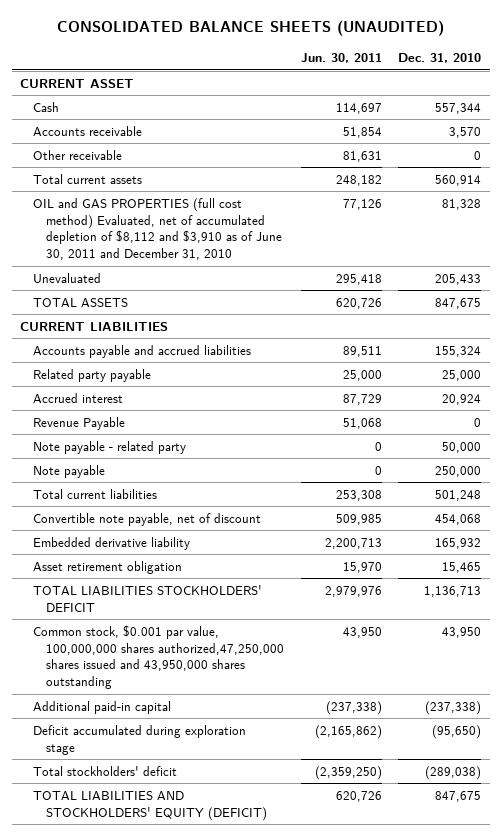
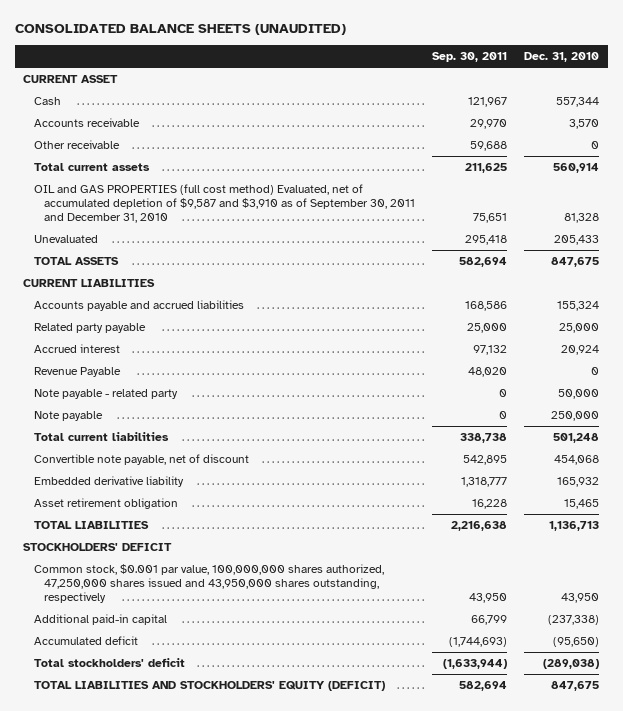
- | Jun. 30, 2011 | Dec. 31, 2010
+ | Sep. 30, 2011 | Dec. 31, 2010
- OIL and GAS PROPERTIES (full cost method) Evaluated, net of accumulated depletion of $8,112 and $3,910 as of June 30, 2011 and December 31, 2010 | 77,126 | 81,328
+ OIL and GAS PROPERTIES (full cost method) Evaluated, net of accumulated depletion of $9,587 and $3,910 as of September 30, 2011 and December 31, 2010 | 75,651 | 81,328
- TOTAL LIABILITIES STOCKHOLDERS' DEFICIT | 2,979,976 | 1,136,713
- Common stock, $0.001 par value, 100,000,000 shares authorized,47,250,000 shares issued and 43,950,000 shares outstanding | 43,950 | 43,950
+ TOTAL LIABILITIES | 2,216,638 | 1,136,713
+ STOCKHOLDERS' DEFICIT
+ Common stock, $0.001 par value, 100,000,000 shares authorized, 47,250,000 shares issued and 43,950,000 shares outstanding, respectively | 43,950 | 43,950
- Deficit accumulated during exploration stage | (2,165,862) | (95,650)
+ Accumulated deficit | (1,744,693) | (95,650)

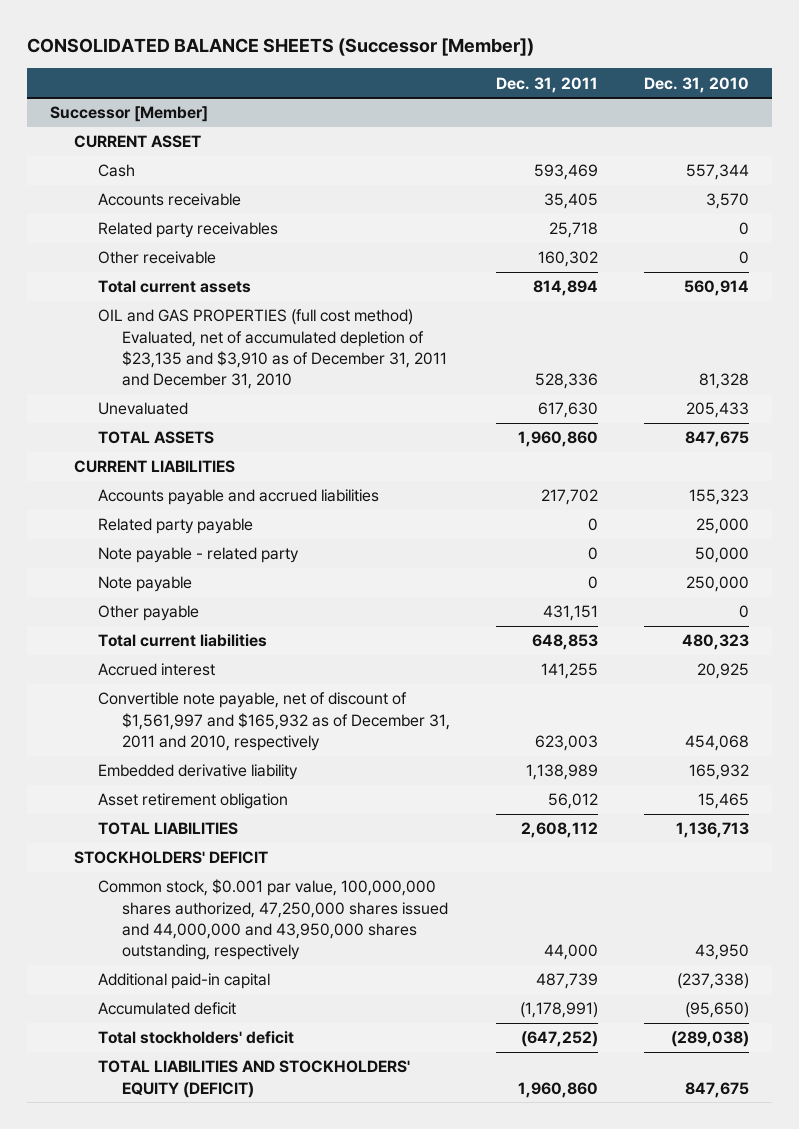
- CONSOLIDATED BALANCE SHEETS (UNAUDITED)
+ CONSOLIDATED BALANCE SHEETS (Successor [Member])
- | Sep. 30, 2011 | Dec. 31, 2010
+ | Dec. 31, 2011 | Dec. 31, 2010
+ Successor [Member]
+ Related party receivables | 25,718 | 0
- OIL and GAS PROPERTIES (full cost method) Evaluated, net of accumulated depletion of $9,587 and $3,910 as of September 30, 2011 and December 31, 2010 | 75,651 | 81,328
+ OIL and GAS PROPERTIES (full cost method) Evaluated, net of accumulated depletion of $23,135 and $3,910 as of December 31, 2011 and December 31, 2010 | 528,336 | 81,328
- Accounts payable and accrued liabilities | 168,586 | 155,324
+ Accounts payable and accrued liabilities | 217,702 | 155,323
- Accrued interest | 97,132 | 20,924
- Revenue Payable | 48,020 | 0
- Total current liabilities | 338,738 | 501,248
- Convertible note payable, net of discount | 542,895 | 454,068
+ Other payable | 431,151 | 0
+ Total current liabilities | 648,853 | 480,323
+ Accrued interest | 141,255 | 20,925
+ Convertible note payable, net of discount of $1,561,997 and $165,932 as of December 31, 2011 and 2010, respectively | 623,003 | 454,068
- Common stock, $0.001 par value, 100,000,000 shares authorized, 47,250,000 shares issued and 43,950,000 shares outstanding, respectively | 43,950 | 43,950
+ Common stock, $0.001 par value, 100,000,000 shares authorized, 47,250,000 shares issued and 44,000,000 and 43,950,000 shares outstanding, respectively | 44,000 | 43,950

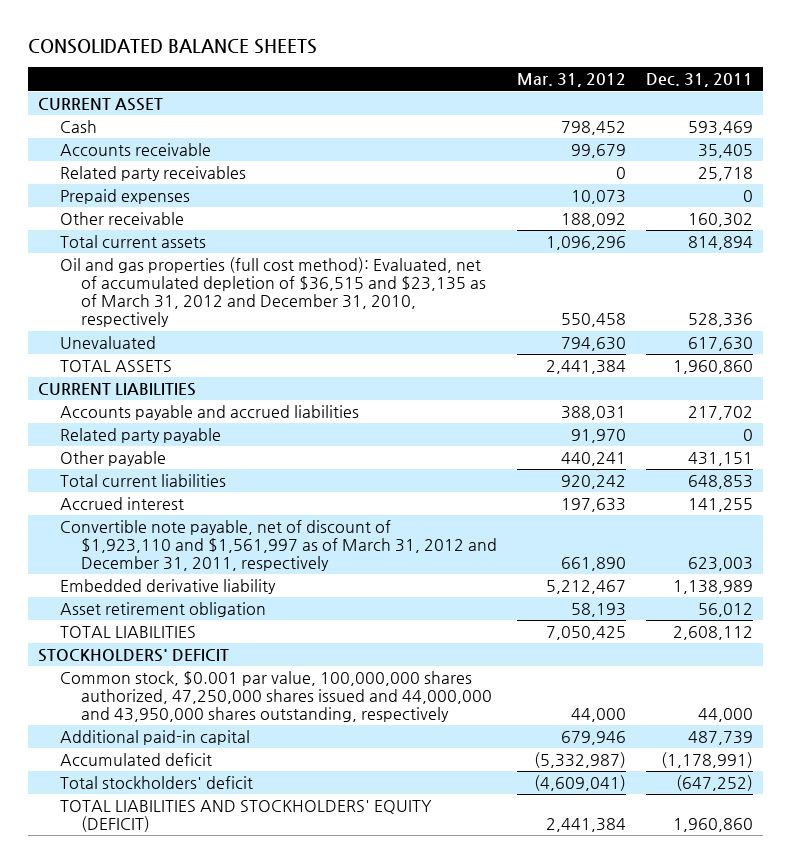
- CONSOLIDATED BALANCE SHEETS (Successor [Member])
+ CONSOLIDATED BALANCE SHEETS
- | Dec. 31, 2011 | Dec. 31, 2010
+ | Mar. 31, 2012 | Dec. 31, 2011
- Successor [Member]
+ Prepaid expenses | 10,073 | 0
- OIL and GAS PROPERTIES (full cost method) Evaluated, net of accumulated depletion of $23,135 and $3,910 as of December 31, 2011 and December 31, 2010 | 528,336 | 81,328
+ Oil and gas properties (full cost method): Evaluated, net of accumulated depletion of $36,515 and $23,135 as of March 31, 2012 and December 31, 2010, respectively | 550,458 | 528,336
- Note payable - related party | 0 | 50,000
- Note payable | 0 | 250,000
- Convertible note payable, net of discount of $1,561,997 and $165,932 as of December 31, 2011 and 2010, respectively | 623,003 | 454,068
+ Convertible note payable, net of discount of $1,923,110 and $1,561,997 as of March 31, 2012 and December 31, 2011, respectively | 661,890 | 623,003

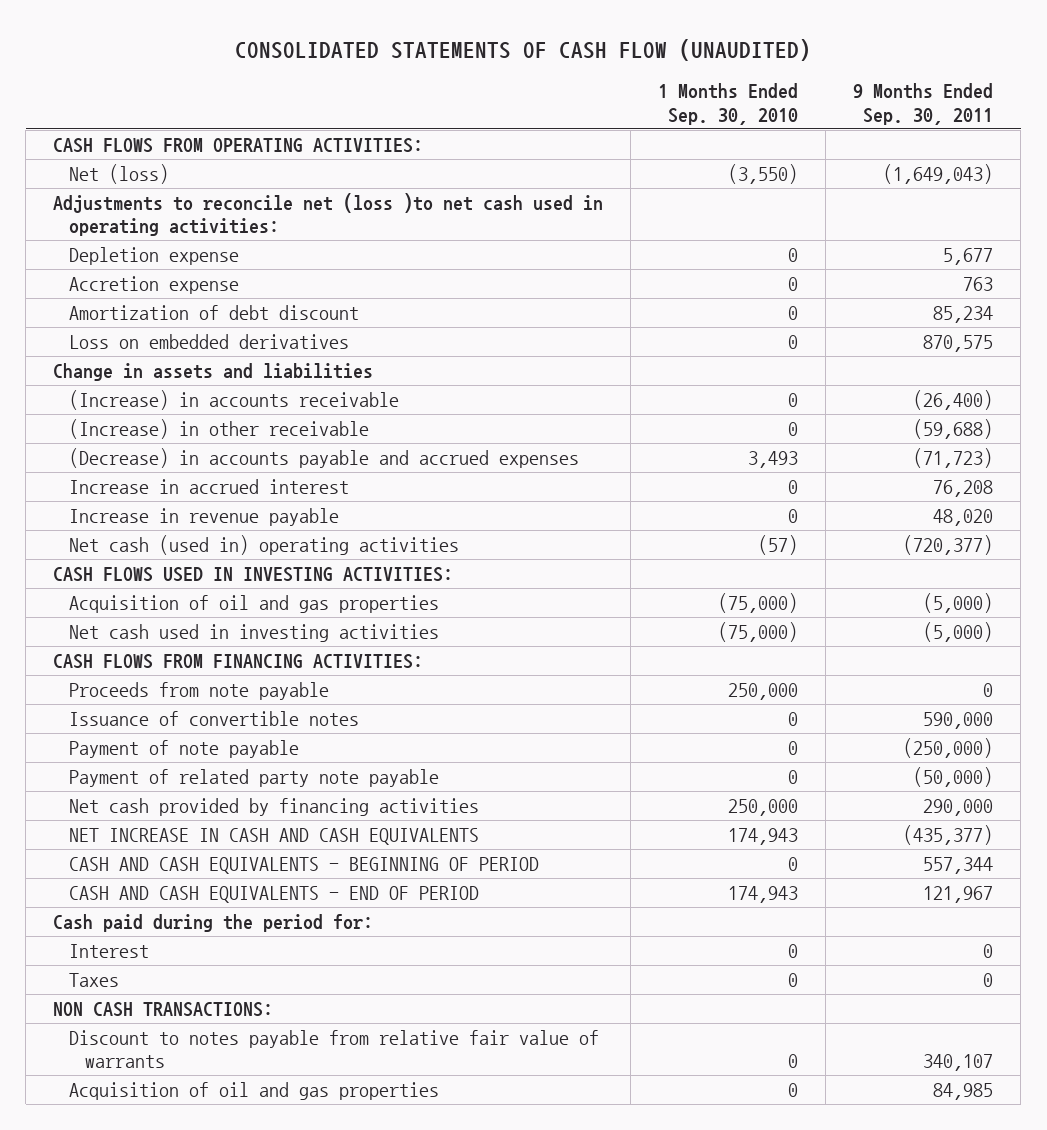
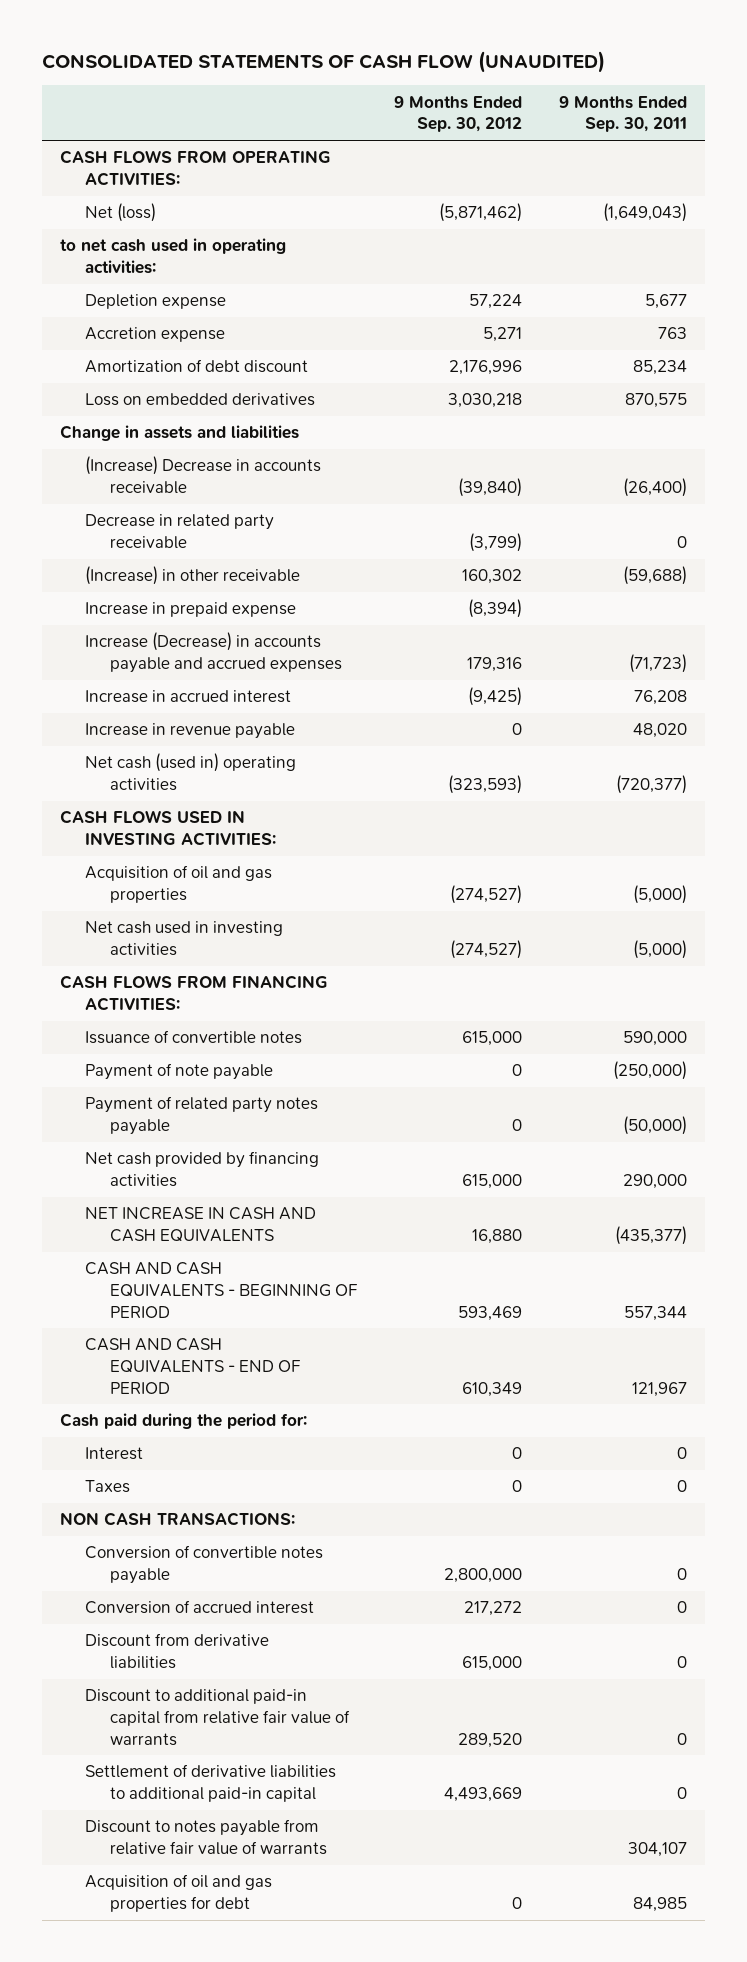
- | 1 Months Ended Sep. 30, 2010 | 9 Months Ended Sep. 30, 2011
+ | 9 Months Ended Sep. 30, 2012 | 9 Months Ended Sep. 30, 2011
- Adjustments to reconcile net (loss )to net cash used in operating activities:
+ to net cash used in operating activities:
- (Increase) in accounts receivable | 0 | (26,400)
+ (Increase) Decrease in accounts receivable | (39,840) | (26,400)
+ Decrease in related party receivable | (3,799) | 0
- (Decrease) in accounts payable and accrued expenses | 3,493 | (71,723)
+ Increase in prepaid expense | (8,394) |
+ Increase (Decrease) in accounts payable and accrued expenses | 179,316 | (71,723)
- Proceeds from note payable | 250,000 | 0
- Payment of related party note payable | 0 | (50,000)
+ Payment of related party notes payable | 0 | (50,000)
- Discount to notes payable from relative fair value of warrants | 0 | 340,107
- Acquisition of oil and gas properties | 0 | 84,985
+ Conversion of convertible notes payable | 2,800,000 | 0
+ Conversion of accrued interest | 217,272 | 0
+ Discount from derivative liabilities | 615,000 | 0
+ Discount to additional paid-in capital from relative fair value of warrants | 289,520 | 0
+ Settlement of derivative liabilities to additional paid-in capital | 4,493,669 | 0
+ Discount to notes payable from relative fair value of warrants | | 304,107
+ Acquisition of oil and gas properties for debt | 0 | 84,985

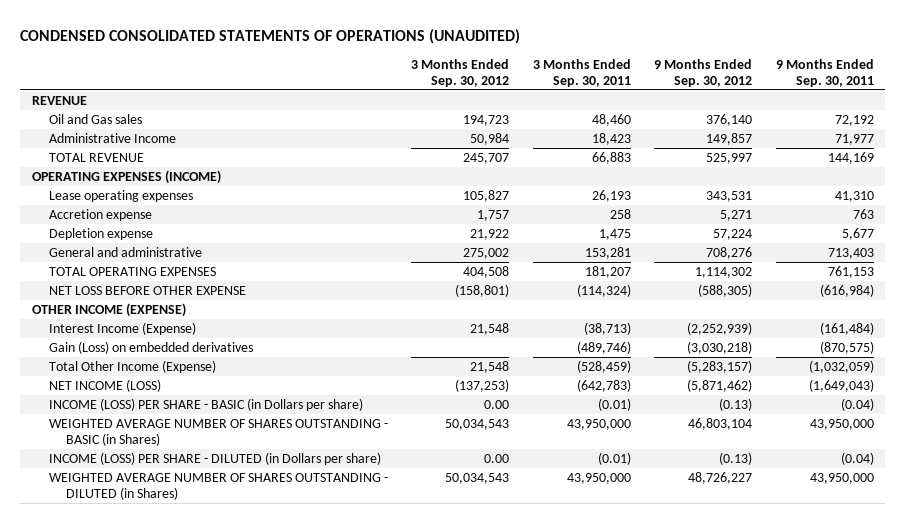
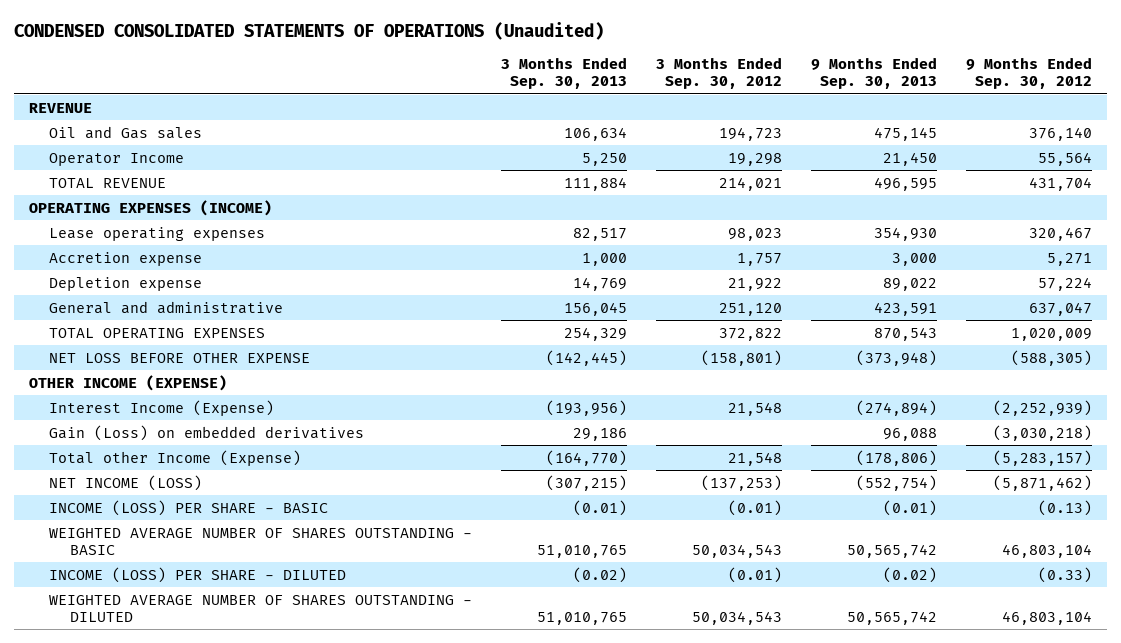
- CONDENSED CONSOLIDATED STATEMENTS OF OPERATIONS (UNAUDITED)
+ CONDENSED CONSOLIDATED STATEMENTS OF OPERATIONS (Unaudited)
- | 3 Months Ended Sep. 30, 2012 | 3 Months Ended Sep. 30, 2011 | 9 Months Ended Sep. 30, 2012 | 9 Months Ended Sep. 30, 2011
+ | 3 Months Ended Sep. 30, 2013 | 3 Months Ended Sep. 30, 2012 | 9 Months Ended Sep. 30, 2013 | 9 Months Ended Sep. 30, 2012
- Administrative Income | 50,984 | 18,423 | 149,857 | 71,977
- TOTAL REVENUE | 245,707 | 66,883 | 525,997 | 144,169
+ Operator Income | 5,250 | 19,298 | 21,450 | 55,564
+ TOTAL REVENUE | 111,884 | 214,021 | 496,595 | 431,704
- Lease operating expenses | 105,827 | 26,193 | 343,531 | 41,310
+ Lease operating expenses | 82,517 | 98,023 | 354,930 | 320,467
- General and administrative | 275,002 | 153,281 | 708,276 | 713,403
- TOTAL OPERATING EXPENSES | 404,508 | 181,207 | 1,114,302 | 761,153
+ General and administrative | 156,045 | 251,120 | 423,591 | 637,047
+ TOTAL OPERATING EXPENSES | 254,329 | 372,822 | 870,543 | 1,020,009
- Total Other Income (Expense) | 21,548 | (528,459) | (5,283,157) | (1,032,059)
+ Total other Income (Expense) | (164,770) | 21,548 | (178,806) | (5,283,157)
- INCOME (LOSS) PER SHARE - BASIC (in Dollars per share) | 0.00 | (0.01) | (0.13) | (0.04)
- WEIGHTED AVERAGE NUMBER OF SHARES OUTSTANDING - BASIC (in Shares) | 50,034,543 | 43,950,000 | 46,803,104 | 43,950,000
- INCOME (LOSS) PER SHARE - DILUTED (in Dollars per share) | 0.00 | (0.01) | (0.13) | (0.04)
- WEIGHTED AVERAGE NUMBER OF SHARES OUTSTANDING - DILUTED (in Shares) | 50,034,543 | 43,950,000 | 48,726,227 | 43,950,000
+ INCOME (LOSS) PER SHARE - BASIC | (0.01) | (0.01) | (0.01) | (0.13)
+ WEIGHTED AVERAGE NUMBER OF SHARES OUTSTANDING - BASIC | 51,010,765 | 50,034,543 | 50,565,742 | 46,803,104
+ INCOME (LOSS) PER SHARE - DILUTED | (0.02) | (0.01) | (0.02) | (0.33)
+ WEIGHTED AVERAGE NUMBER OF SHARES OUTSTANDING - DILUTED | 51,010,765 | 50,034,543 | 50,565,742 | 46,803,104

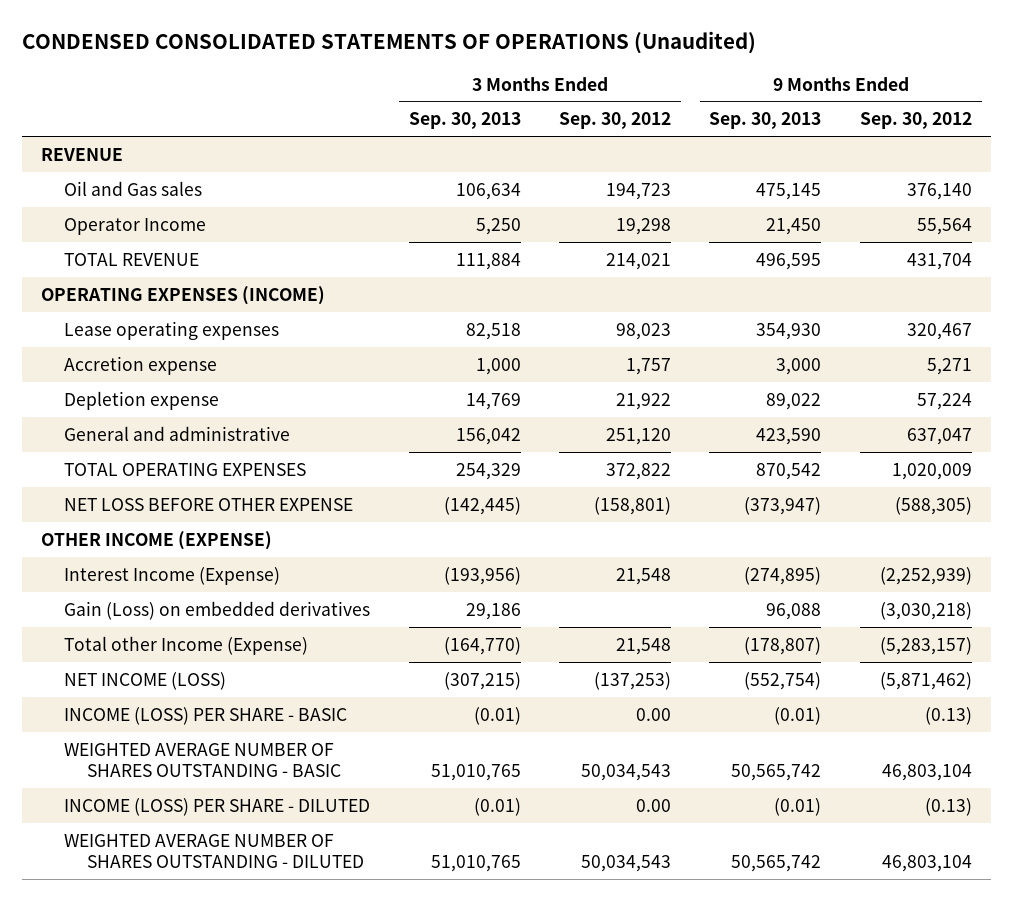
- Lease operating expenses | 82,517 | 98,023 | 354,930 | 320,467
+ Lease operating expenses | 82,518 | 98,023 | 354,930 | 320,467
- General and administrative | 156,045 | 251,120 | 423,591 | 637,047
- TOTAL OPERATING EXPENSES | 254,329 | 372,822 | 870,543 | 1,020,009
- NET LOSS BEFORE OTHER EXPENSE | (142,445) | (158,801) | (373,948) | (588,305)
+ General and administrative | 156,042 | 251,120 | 423,590 | 637,047
+ TOTAL OPERATING EXPENSES | 254,329 | 372,822 | 870,542 | 1,020,009
+ NET LOSS BEFORE OTHER EXPENSE | (142,445) | (158,801) | (373,947) | (588,305)
- Interest Income (Expense) | (193,956) | 21,548 | (274,894) | (2,252,939)
+ Interest Income (Expense) | (193,956) | 21,548 | (274,895) | (2,252,939)
- Total other Income (Expense) | (164,770) | 21,548 | (178,806) | (5,283,157)
+ Total other Income (Expense) | (164,770) | 21,548 | (178,807) | (5,283,157)
- INCOME (LOSS) PER SHARE - BASIC | (0.01) | (0.01) | (0.01) | (0.13)
+ INCOME (LOSS) PER SHARE - BASIC | (0.01) | 0.00 | (0.01) | (0.13)
- INCOME (LOSS) PER SHARE - DILUTED | (0.02) | (0.01) | (0.02) | (0.33)
+ INCOME (LOSS) PER SHARE - DILUTED | (0.01) | 0.00 | (0.01) | (0.13)

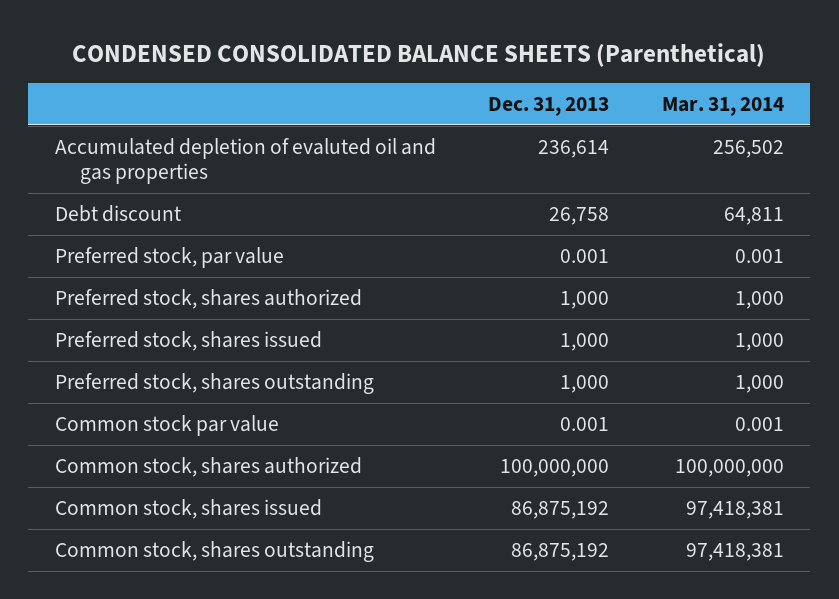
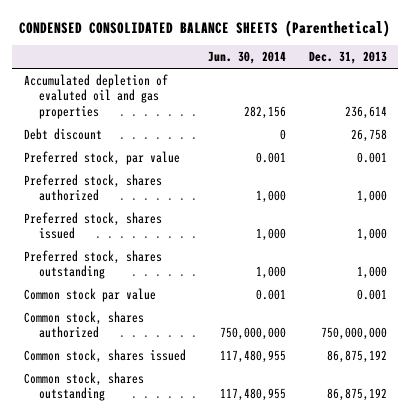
- | Dec. 31, 2013 | Mar. 31, 2014
+ | Jun. 30, 2014 | Dec. 31, 2013
- Common stock, shares authorized | 100,000,000 | 100,000,000
+ Common stock, shares authorized | 750,000,000 | 750,000,000

